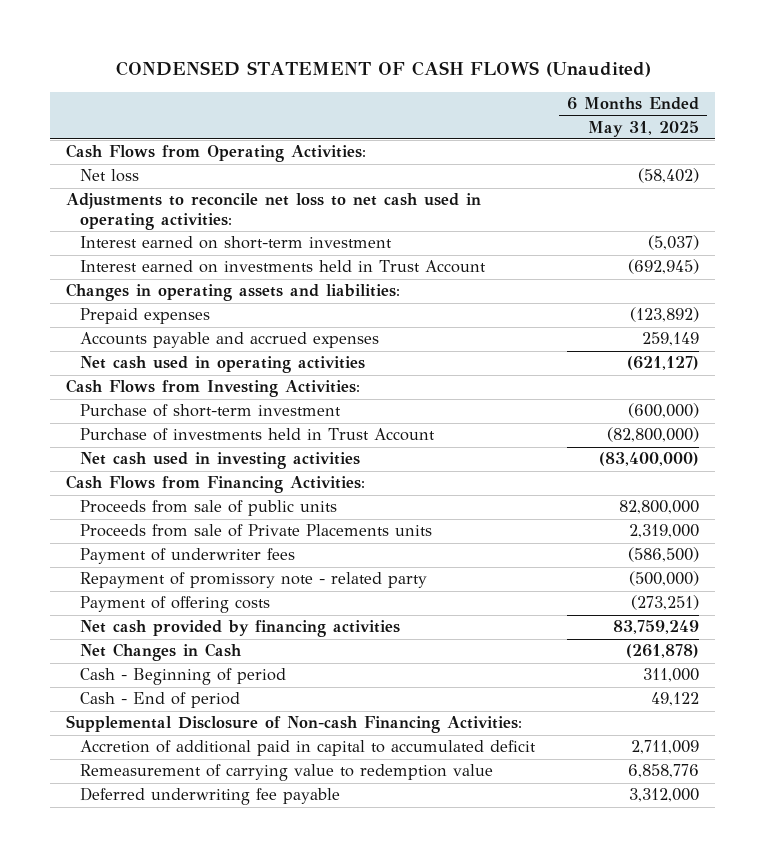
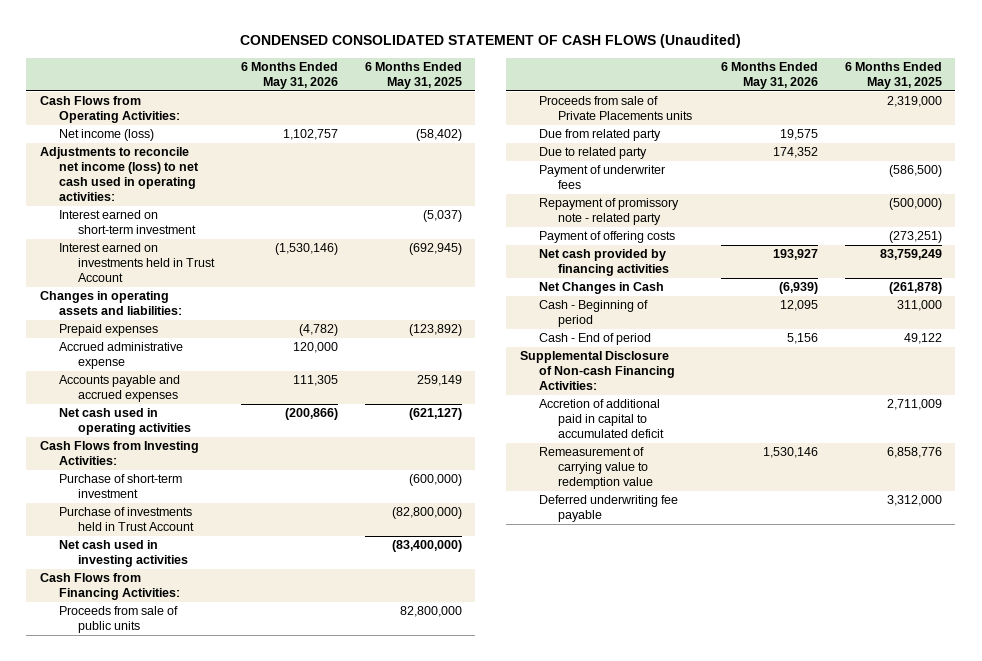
- CONDENSED STATEMENT OF CASH FLOWS (Unaudited)
+ CONDENSED CONSOLIDATED STATEMENT OF CASH FLOWS (Unaudited)
- | 6 Months Ended May 31, 2025
+ | 6 Months Ended May 31, 2026 | 6 Months Ended May 31, 2025
- Net loss | (58,402)
- Adjustments to reconcile net loss to net cash used in operating activities:
+ Net income (loss) | 1,102,757 | (58,402)
+ Adjustments to reconcile net income (loss) to net cash used in operating activities:
+ Accrued administrative expense | 120,000 |
+ Due from related party | 19,575 |
+ Due to related party | 174,352 |

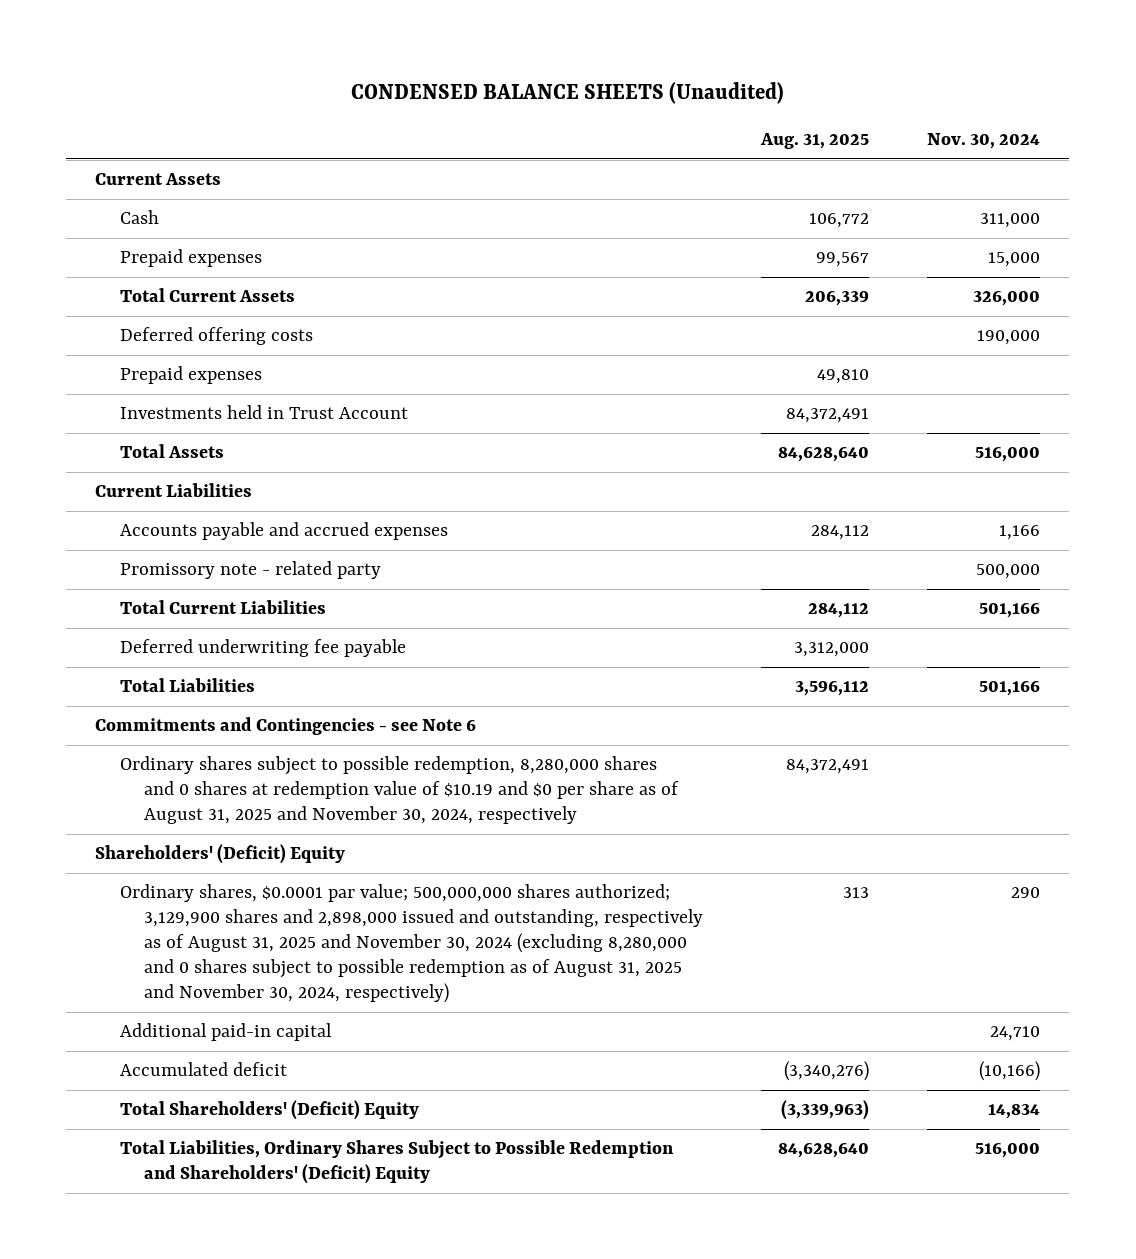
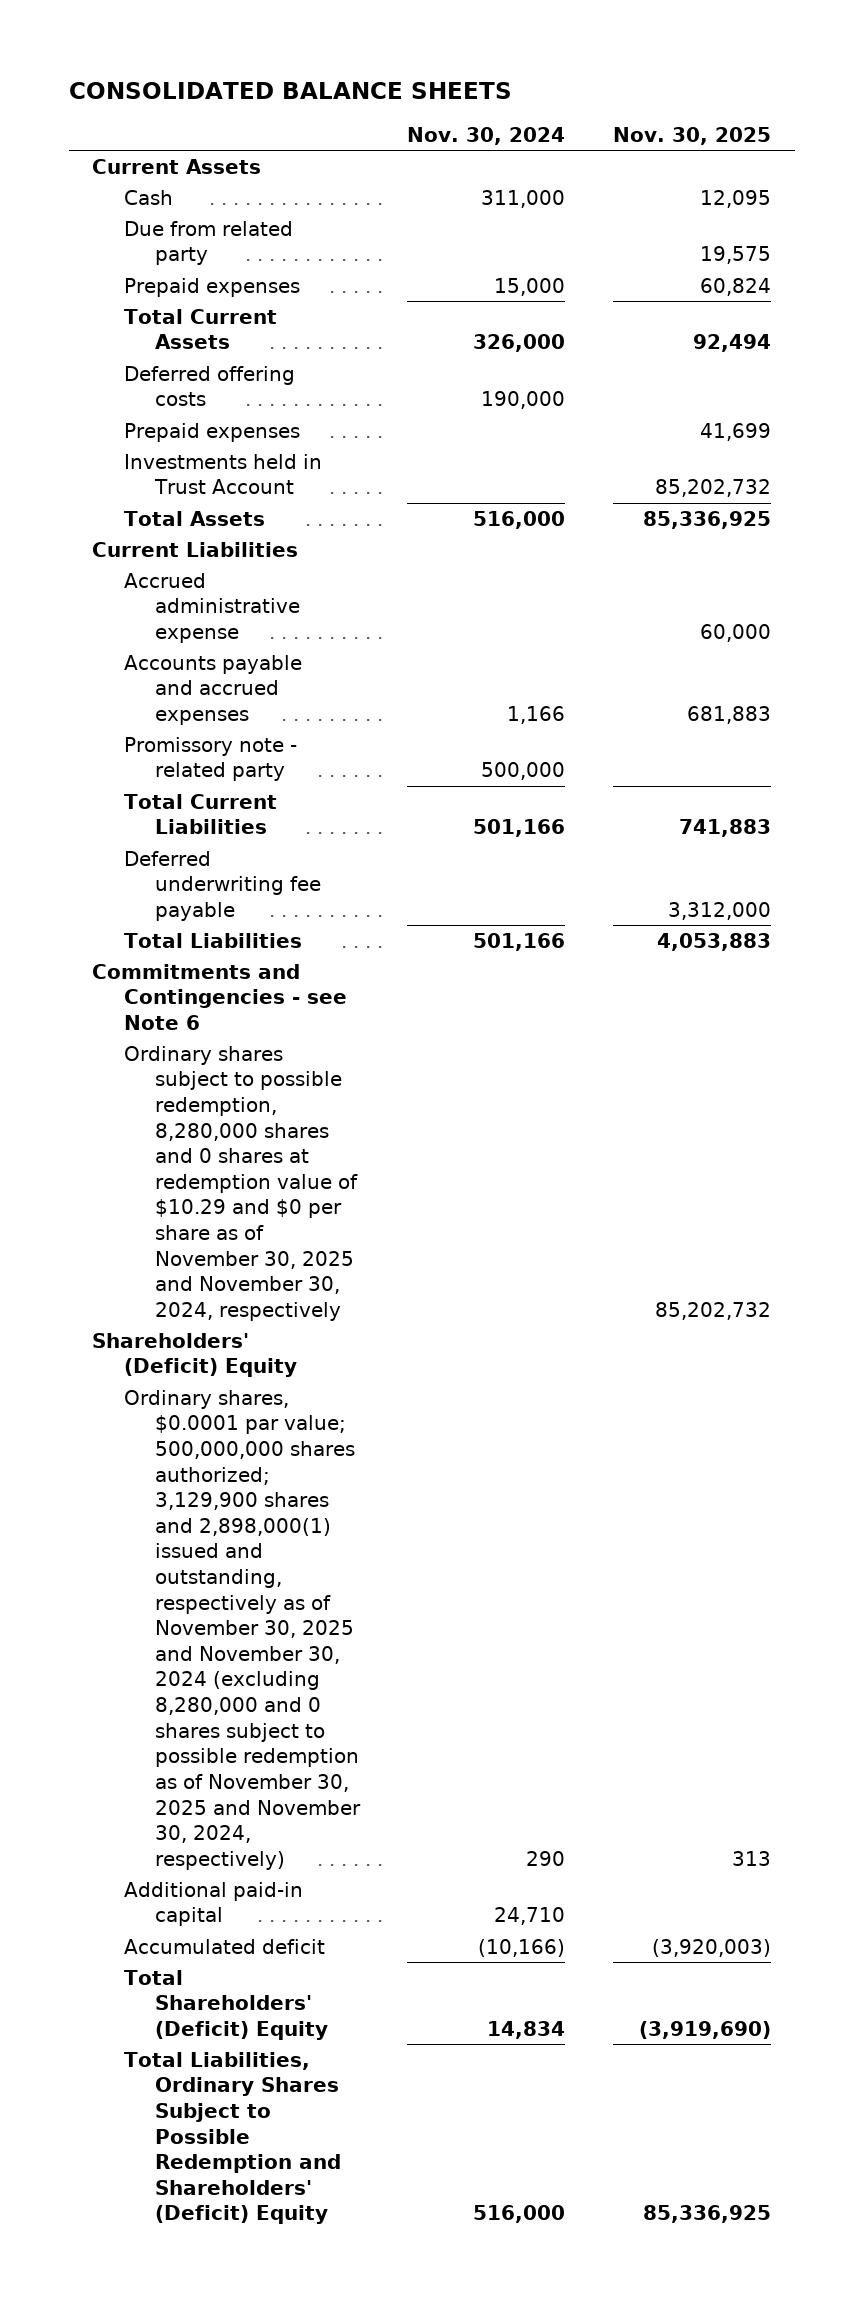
- CONDENSED BALANCE SHEETS (Unaudited)
+ CONSOLIDATED BALANCE SHEETS
- | Aug. 31, 2025 | Nov. 30, 2024
+ | Nov. 30, 2024 | Nov. 30, 2025
+ Due from related party | | 19,575
+ Accrued administrative expense | | 60,000
- Ordinary shares subject to possible redemption, 8,280,000 shares and 0 shares at redemption value of $10.19 and $0 per share as of August 31, 2025 and November 30, 2024, respectively | 84,372,491 |
+ Ordinary shares subject to possible redemption, 8,280,000 shares and 0 shares at redemption value of $10.29 and $0 per share as of November 30, 2025 and November 30, 2024, respectively | | 85,202,732
- Ordinary shares, $0.0001 par value; 500,000,000 shares authorized; 3,129,900 shares and 2,898,000 issued and outstanding, respectively as of August 31, 2025 and November 30, 2024 (excluding 8,280,000 and 0 shares subject to possible redemption as of August 31, 2025 and November 30, 2024, respectively) | 313 | 290
+ Ordinary shares, $0.0001 par value; 500,000,000 shares authorized; 3,129,900 shares and 2,898,000(1) issued and outstanding, respectively as of November 30, 2025 and November 30, 2024 (excluding 8,280,000 and 0 shares subject to possible redemption as of November 30, 2025 and November 30, 2024, respectively) | 290 | 313

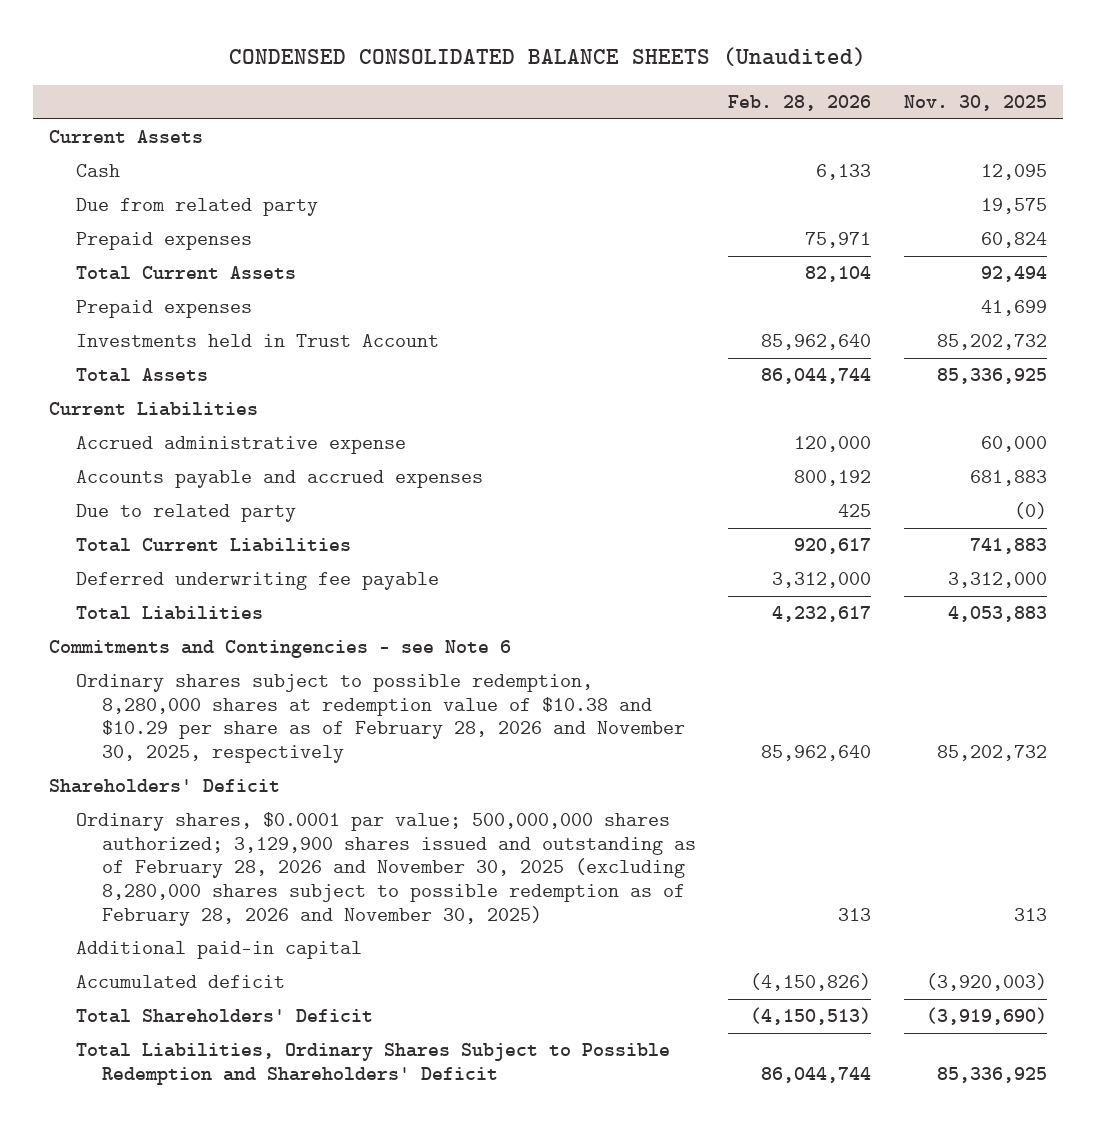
- CONSOLIDATED BALANCE SHEETS
+ CONDENSED CONSOLIDATED BALANCE SHEETS (Unaudited)
- | Nov. 30, 2024 | Nov. 30, 2025
+ | Feb. 28, 2026 | Nov. 30, 2025
- Deferred offering costs | 190,000 |
- Promissory note - related party | 500,000 |
+ Due to related party | 425 | (0)
- Ordinary shares subject to possible redemption, 8,280,000 shares and 0 shares at redemption value of $10.29 and $0 per share as of November 30, 2025 and November 30, 2024, respectively | | 85,202,732
- Shareholders' (Deficit) Equity
- Ordinary shares, $0.0001 par value; 500,000,000 shares authorized; 3,129,900 shares and 2,898,000(1) issued and outstanding, respectively as of November 30, 2025 and November 30, 2024 (excluding 8,280,000 and 0 shares subject to possible redemption as of November 30, 2025 and November 30, 2024, respectively) | 290 | 313
+ Ordinary shares subject to possible redemption, 8,280,000 shares at redemption value of $10.38 and $10.29 per share as of February 28, 2026 and November 30, 2025, respectively | 85,962,640 | 85,202,732
+ Shareholders' Deficit
+ Ordinary shares, $0.0001 par value; 500,000,000 shares authorized; 3,129,900 shares issued and outstanding as of February 28, 2026 and November 30, 2025 (excluding 8,280,000 shares subject to possible redemption as of February 28, 2026 and November 30, 2025) | 313 | 313
- Total Shareholders' (Deficit) Equity | 14,834 | (3,919,690)
- Total Liabilities, Ordinary Shares Subject to Possible Redemption and Shareholders' (Deficit) Equity | 516,000 | 85,336,925
+ Total Shareholders' Deficit | (4,150,513) | (3,919,690)
+ Total Liabilities, Ordinary Shares Subject to Possible Redemption and Shareholders' Deficit | 86,044,744 | 85,336,925

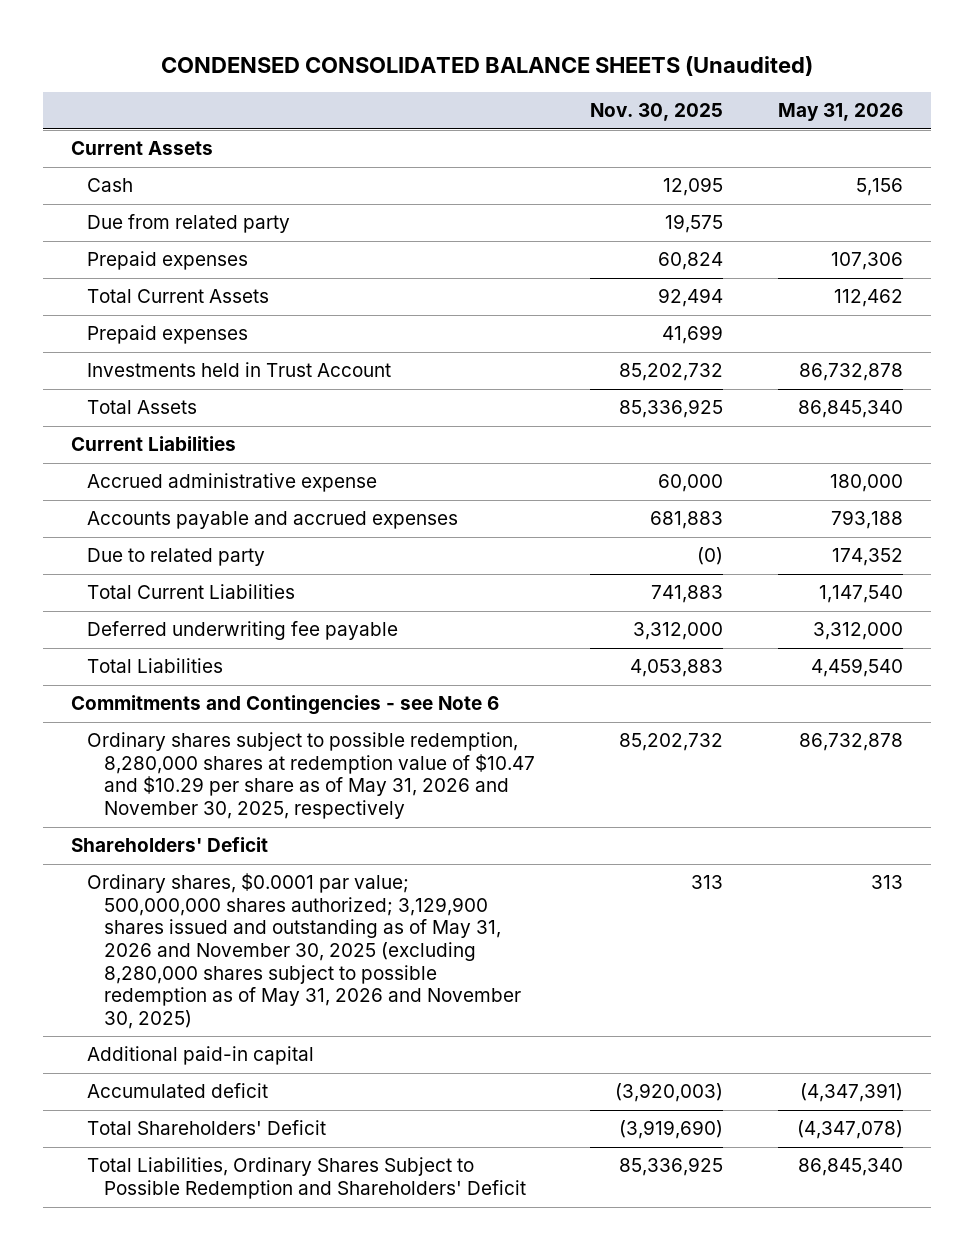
- | Feb. 28, 2026 | Nov. 30, 2025
+ | Nov. 30, 2025 | May 31, 2026
- Ordinary shares subject to possible redemption, 8,280,000 shares at redemption value of $10.38 and $10.29 per share as of February 28, 2026 and November 30, 2025, respectively | 85,962,640 | 85,202,732
+ Ordinary shares subject to possible redemption, 8,280,000 shares at redemption value of $10.47 and $10.29 per share as of May 31, 2026 and November 30, 2025, respectively | 85,202,732 | 86,732,878
- Ordinary shares, $0.0001 par value; 500,000,000 shares authorized; 3,129,900 shares issued and outstanding as of February 28, 2026 and November 30, 2025 (excluding 8,280,000 shares subject to possible redemption as of February 28, 2026 and November 30, 2025) | 313 | 313
+ Ordinary shares, $0.0001 par value; 500,000,000 shares authorized; 3,129,900 shares issued and outstanding as of May 31, 2026 and November 30, 2025 (excluding 8,280,000 shares subject to possible redemption as of May 31, 2026 and November 30, 2025) | 313 | 313

